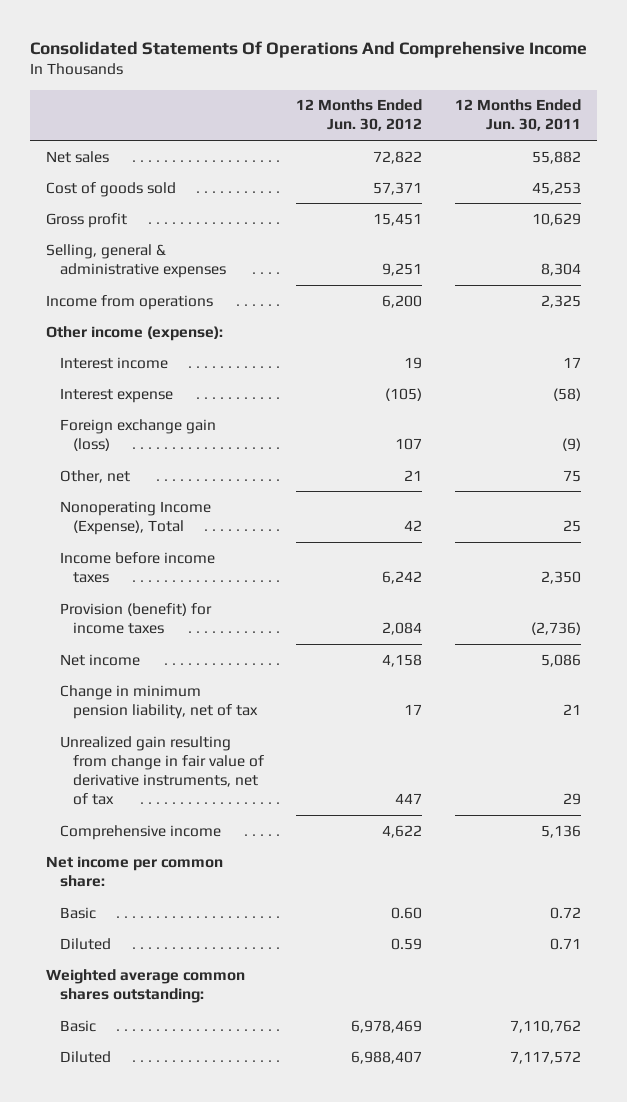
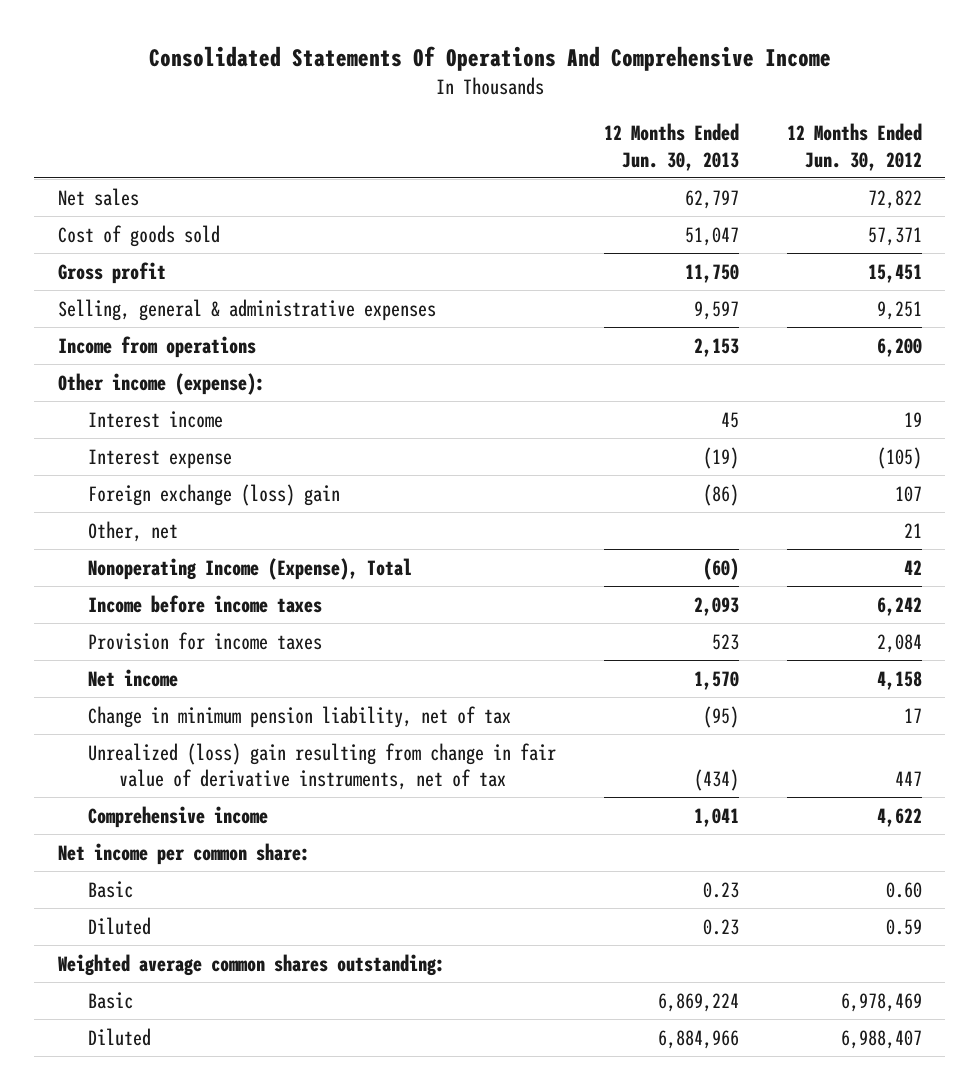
- | 12 Months Ended Jun. 30, 2012 | 12 Months Ended Jun. 30, 2011
+ | 12 Months Ended Jun. 30, 2013 | 12 Months Ended Jun. 30, 2012
- Foreign exchange gain (loss) | 107 | (9)
+ Foreign exchange (loss) gain | (86) | 107
- Provision (benefit) for income taxes | 2,084 | (2,736)
+ Provision for income taxes | 523 | 2,084
- Unrealized gain resulting from change in fair value of derivative instruments, net of tax | 447 | 29
+ Unrealized (loss) gain resulting from change in fair value of derivative instruments, net of tax | (434) | 447

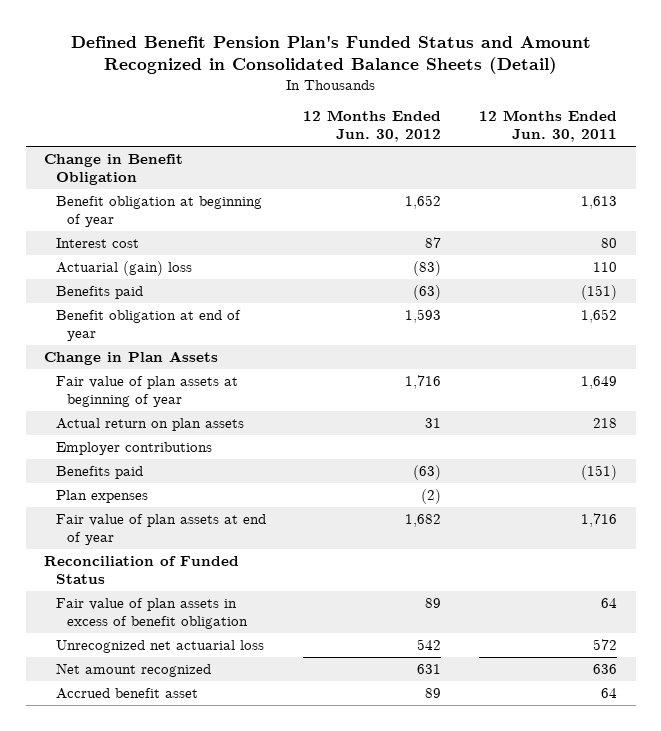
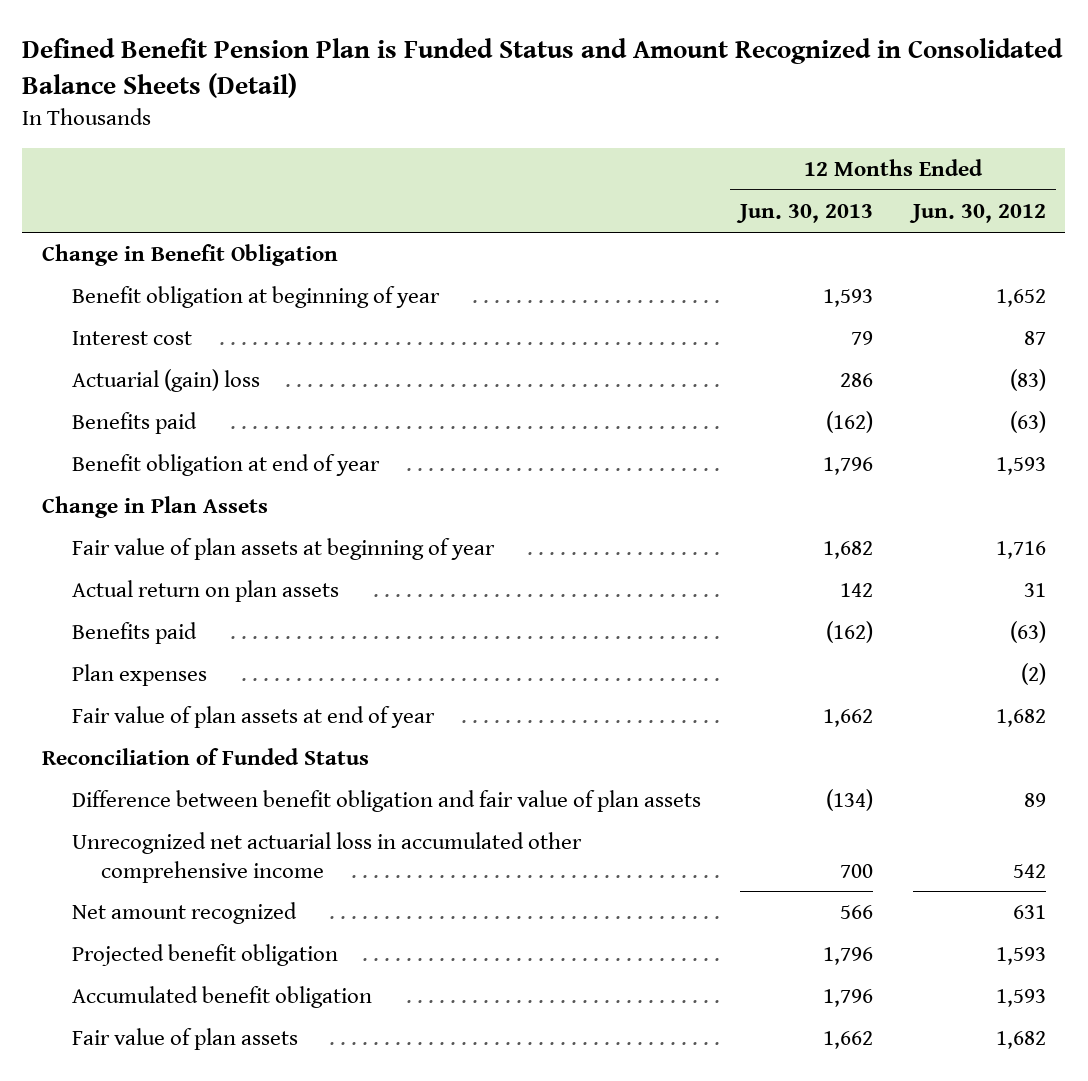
- Defined Benefit Pension Plan's Funded Status and Amount Recognized in Consolidated Balance Sheets (Detail)
+ Defined Benefit Pension Plan is Funded Status and Amount Recognized in Consolidated Balance Sheets (Detail)
- | 12 Months Ended Jun. 30, 2012 | 12 Months Ended Jun. 30, 2011
+ | 12 Months Ended Jun. 30, 2013 | 12 Months Ended Jun. 30, 2012
- Employer contributions
- Fair value of plan assets in excess of benefit obligation | 89 | 64
- Unrecognized net actuarial loss | 542 | 572
+ Difference between benefit obligation and fair value of plan assets | (134) | 89
+ Unrecognized net actuarial loss in accumulated other comprehensive income | 700 | 542
- Accrued benefit asset | 89 | 64
+ Projected benefit obligation | 1,796 | 1,593
+ Accumulated benefit obligation | 1,796 | 1,593
+ Fair value of plan assets | 1,662 | 1,682

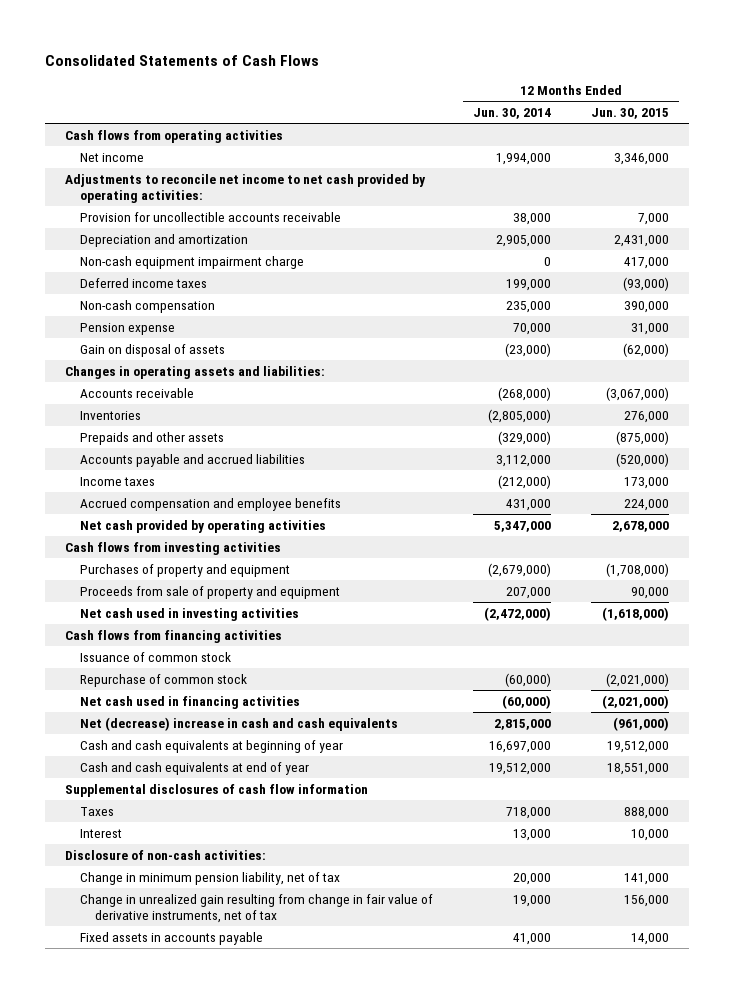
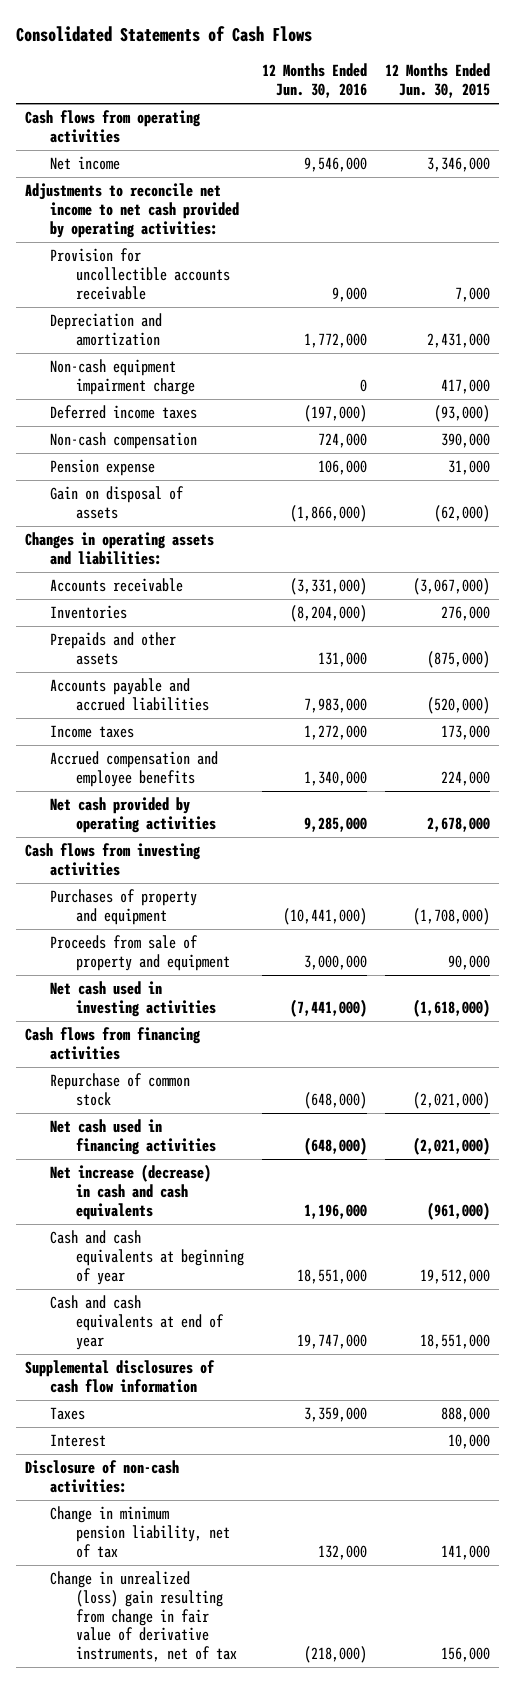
- | 12 Months Ended Jun. 30, 2014 | 12 Months Ended Jun. 30, 2015
+ | 12 Months Ended Jun. 30, 2016 | 12 Months Ended Jun. 30, 2015
- Issuance of common stock
- Net (decrease) increase in cash and cash equivalents | 2,815,000 | (961,000)
+ Net increase (decrease) in cash and cash equivalents | 1,196,000 | (961,000)
- Change in unrealized gain resulting from change in fair value of derivative instruments, net of tax | 19,000 | 156,000
- Fixed assets in accounts payable | 41,000 | 14,000
+ Change in unrealized (loss) gain resulting from change in fair value of derivative instruments, net of tax | (218,000) | 156,000

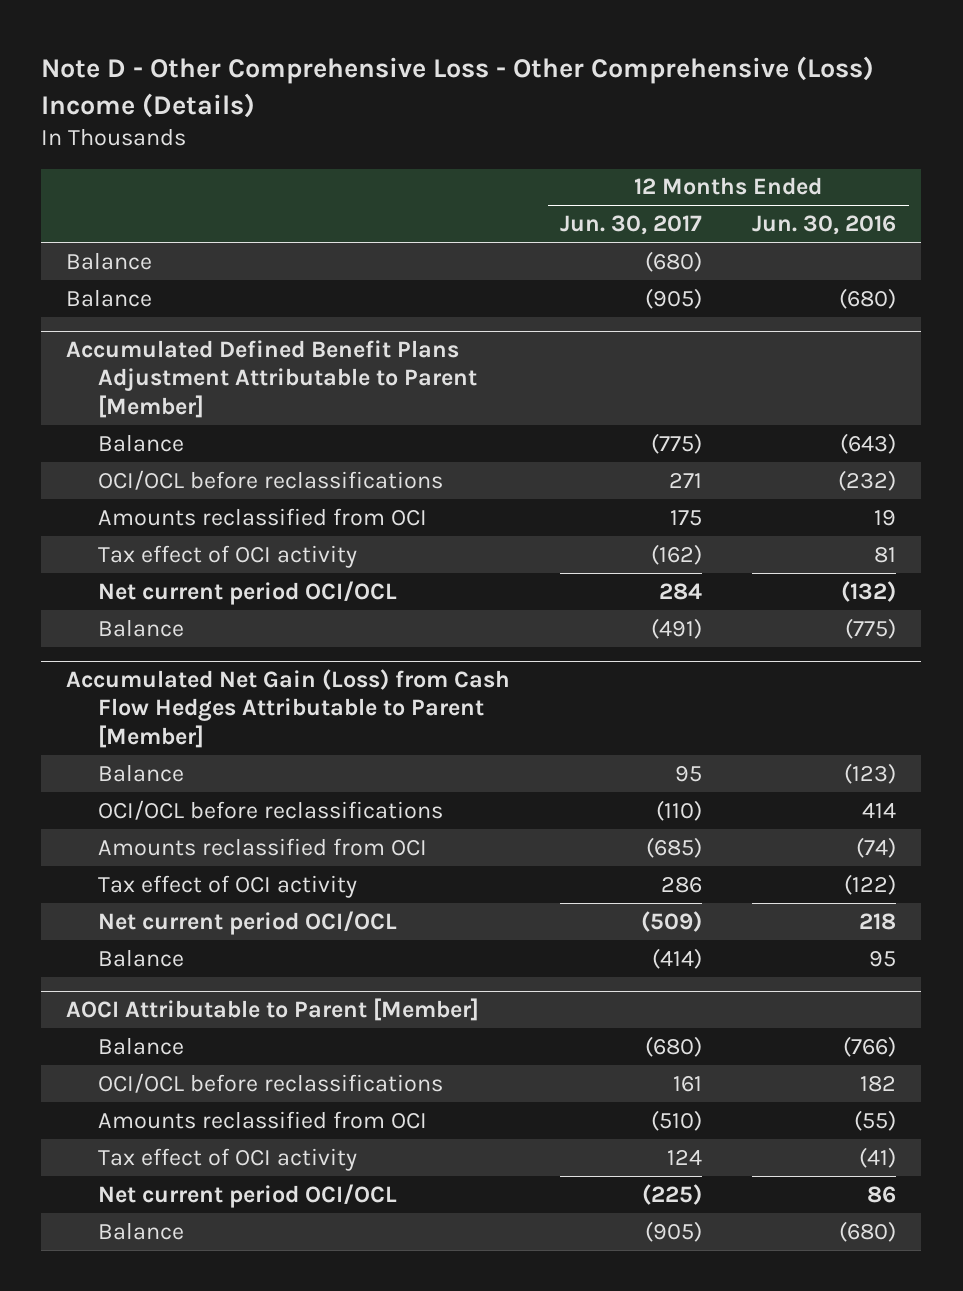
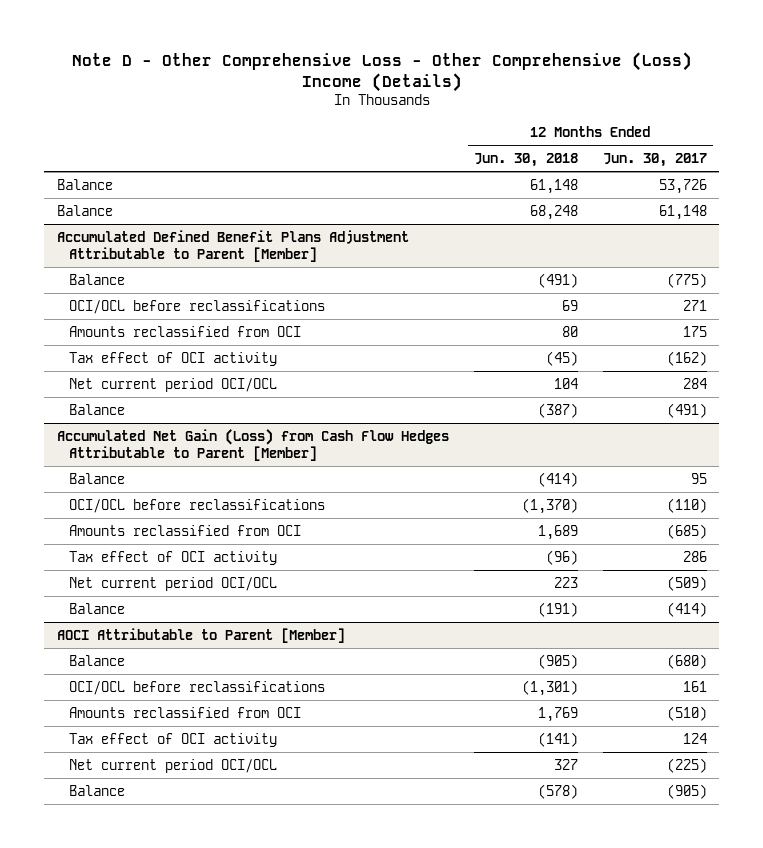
- | 12 Months Ended Jun. 30, 2017 | 12 Months Ended Jun. 30, 2016
+ | 12 Months Ended Jun. 30, 2018 | 12 Months Ended Jun. 30, 2017
- Balance | (680) |
- Balance | (905) | (680)
+ Balance | 61,148 | 53,726
+ Balance | 68,248 | 61,148

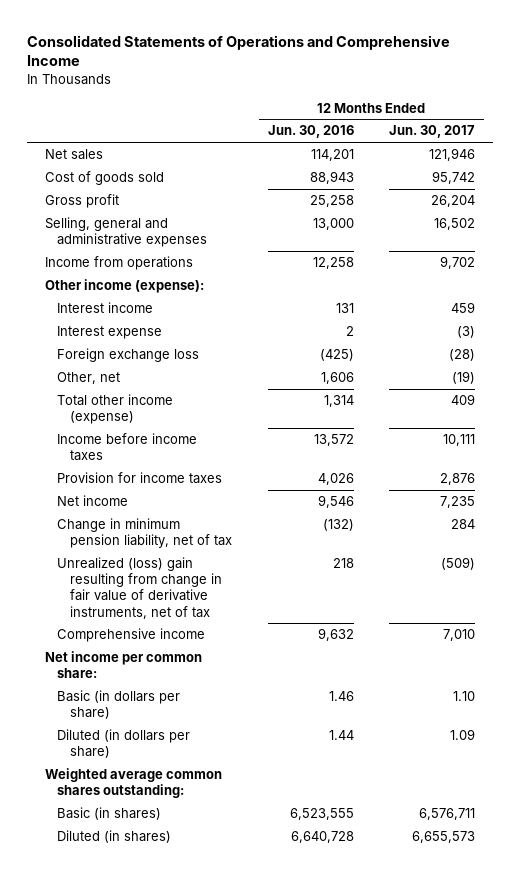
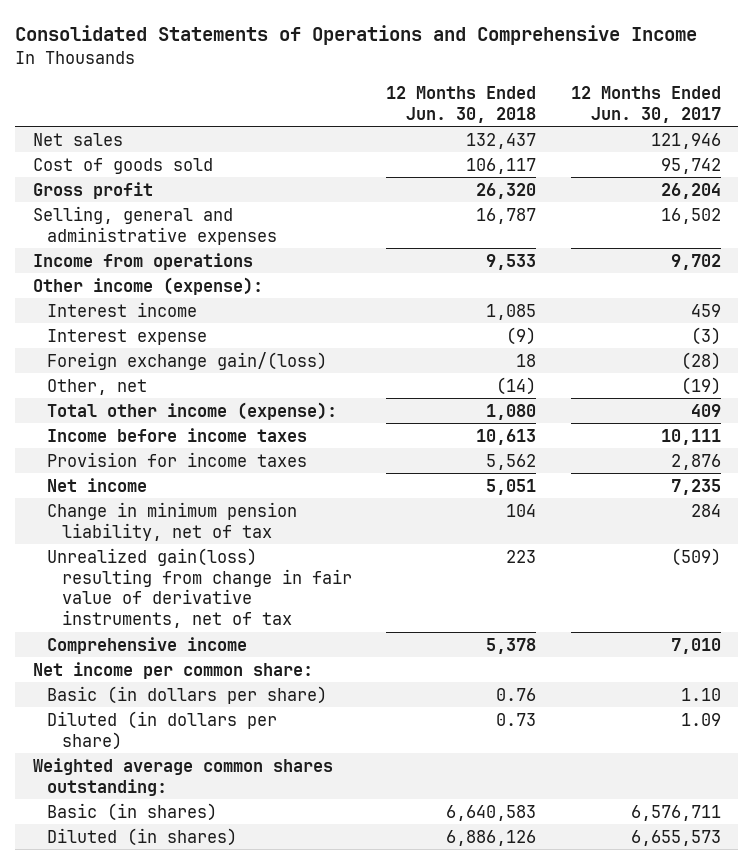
- | 12 Months Ended Jun. 30, 2016 | 12 Months Ended Jun. 30, 2017
+ | 12 Months Ended Jun. 30, 2018 | 12 Months Ended Jun. 30, 2017
- Foreign exchange loss | (425) | (28)
+ Foreign exchange gain/(loss) | 18 | (28)
- Total other income (expense) | 1,314 | 409
+ Total other income (expense): | 1,080 | 409
- Unrealized (loss) gain resulting from change in fair value of derivative instruments, net of tax | 218 | (509)
+ Unrealized gain(loss) resulting from change in fair value of derivative instruments, net of tax | 223 | (509)

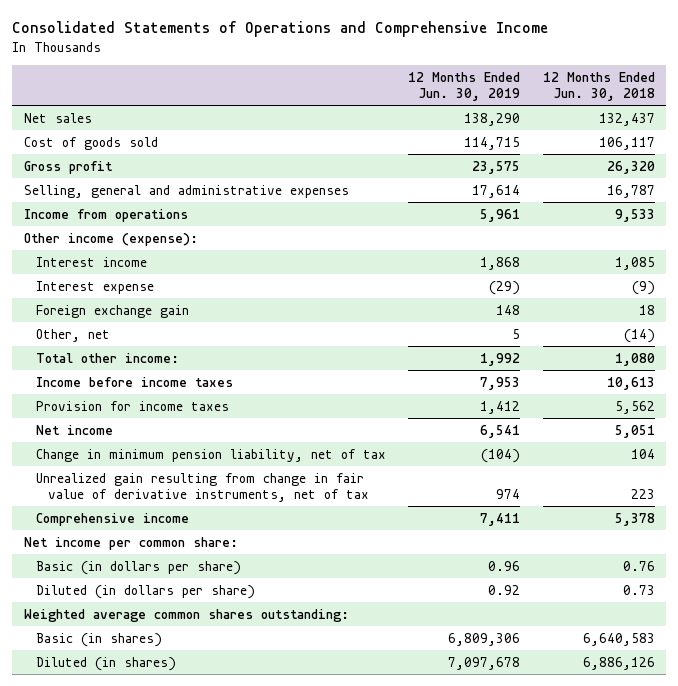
- | 12 Months Ended Jun. 30, 2018 | 12 Months Ended Jun. 30, 2017
+ | 12 Months Ended Jun. 30, 2019 | 12 Months Ended Jun. 30, 2018
- Foreign exchange gain/(loss) | 18 | (28)
+ Foreign exchange gain | 148 | 18
- Total other income (expense): | 1,080 | 409
+ Total other income: | 1,992 | 1,080
- Unrealized gain(loss) resulting from change in fair value of derivative instruments, net of tax | 223 | (509)
+ Unrealized gain resulting from change in fair value of derivative instruments, net of tax | 974 | 223

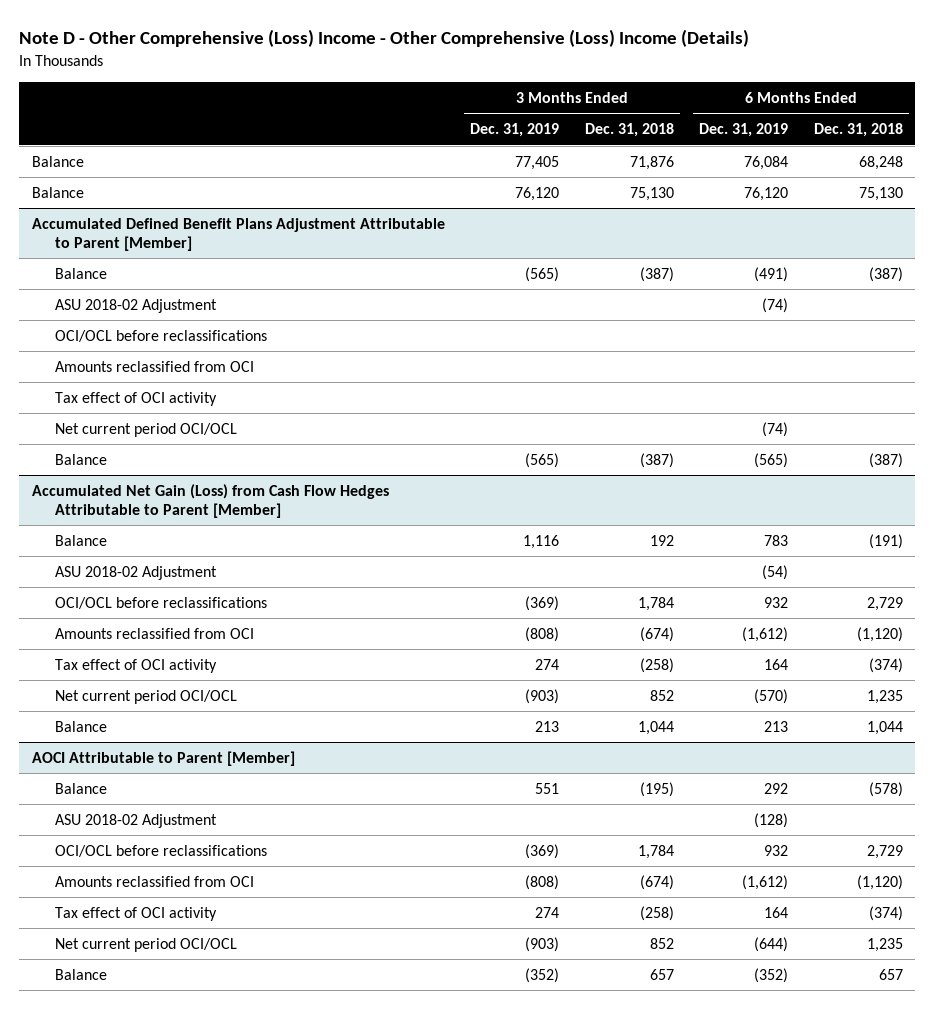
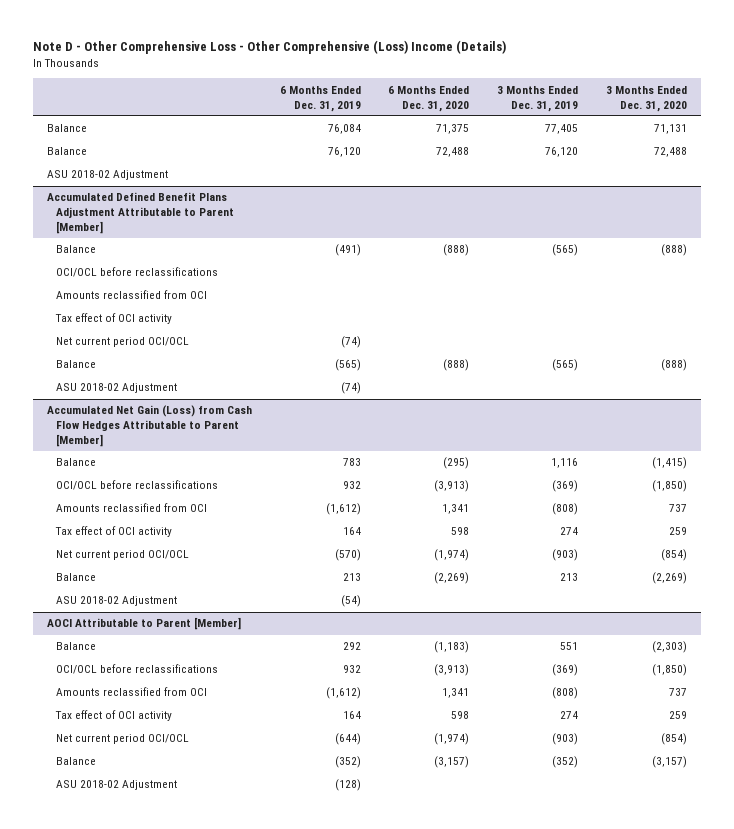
- Note D - Other Comprehensive (Loss) Income - Other Comprehensive (Loss) Income (Details)
+ Note D - Other Comprehensive Loss - Other Comprehensive (Loss) Income (Details)
- | 3 Months Ended Dec. 31, 2019 | 3 Months Ended Dec. 31, 2018 | 6 Months Ended Dec. 31, 2019 | 6 Months Ended Dec. 31, 2018
+ | 6 Months Ended Dec. 31, 2019 | 6 Months Ended Dec. 31, 2020 | 3 Months Ended Dec. 31, 2019 | 3 Months Ended Dec. 31, 2020
+ ASU 2018-02 Adjustment
@ Accumulated Defined Benefit Plans Adjustment Attributable to Parent [Member]
moved down: ASU 2018-02 Adjustment | (74) | | |
@ Accumulated Net Gain (Loss) from Cash Flow Hedges Attributable to Parent [Member]
moved down: ASU 2018-02 Adjustment | (54) | | |
@ AOCI Attributable to Parent [Member]
moved down: ASU 2018-02 Adjustment | (128) | | |

